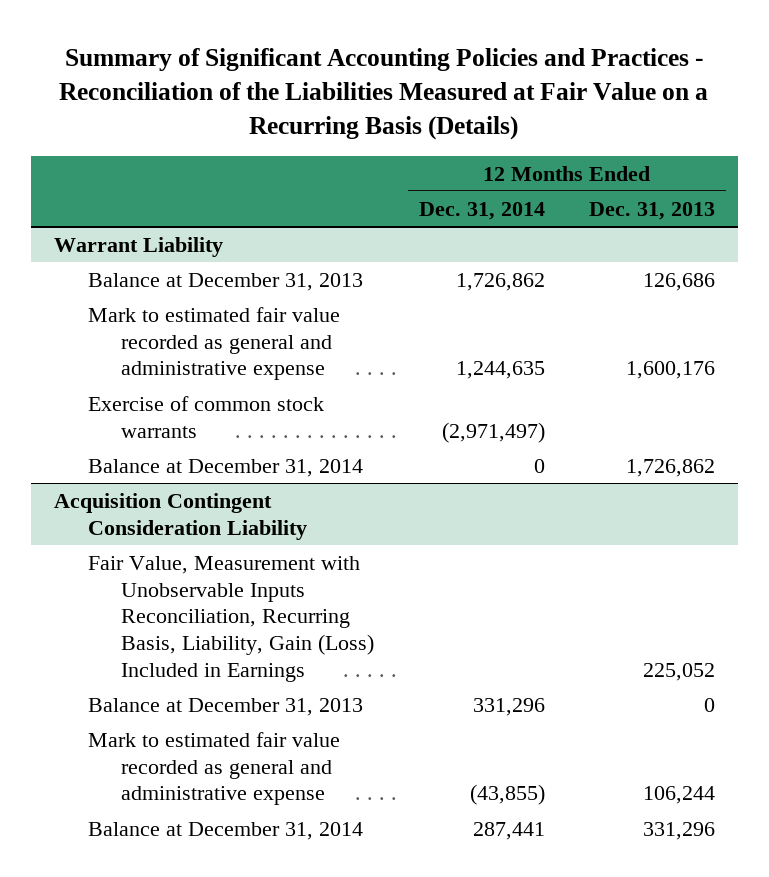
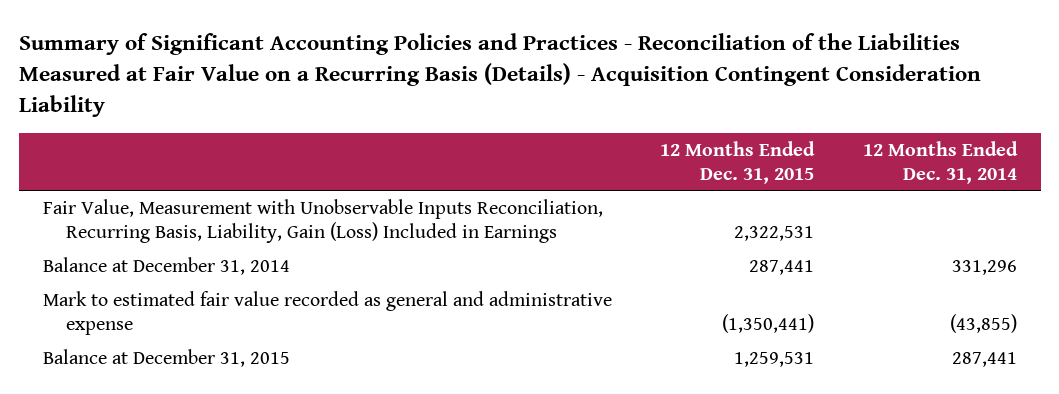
- Summary of Significant Accounting Policies and Practices - Reconciliation of the Liabilities Measured at Fair Value on a Recurring Basis (Details)
+ Summary of Significant Accounting Policies and Practices - Reconciliation of the Liabilities Measured at Fair Value on a Recurring Basis (Details) - Acquisition Contingent Consideration Liability
- | 12 Months Ended Dec. 31, 2014 | 12 Months Ended Dec. 31, 2013
+ | 12 Months Ended Dec. 31, 2015 | 12 Months Ended Dec. 31, 2014
- Warrant Liability
- Balance at December 31, 2013 | 1,726,862 | 126,686
- Mark to estimated fair value recorded as general and administrative expense | 1,244,635 | 1,600,176
- Exercise of common stock warrants | (2,971,497) |
- Balance at December 31, 2014 | 0 | 1,726,862
- Acquisition Contingent Consideration Liability
- Balance at December 31, 2013 | 331,296 | 0
+ Balance at December 31, 2014 | 287,441 | 331,296
- Balance at December 31, 2014 | 287,441 | 331,296
+ Balance at December 31, 2015 | 1,259,531 | 287,441

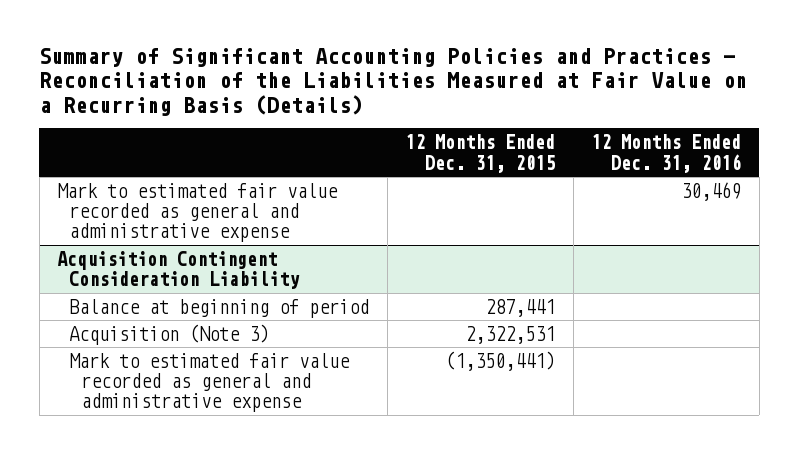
- Summary of Significant Accounting Policies and Practices - Reconciliation of the Liabilities Measured at Fair Value on a Recurring Basis (Details) - Acquisition Contingent Consideration Liability
+ Summary of Significant Accounting Policies and Practices - Reconciliation of the Liabilities Measured at Fair Value on a Recurring Basis (Details)
- | 12 Months Ended Dec. 31, 2015 | 12 Months Ended Dec. 31, 2014
+ | 12 Months Ended Dec. 31, 2015 | 12 Months Ended Dec. 31, 2016
- Fair Value, Measurement with Unobservable Inputs Reconciliation, Recurring Basis, Liability, Gain (Loss) Included in Earnings | 2,322,531 |
- Balance at December 31, 2014 | 287,441 | 331,296
+ Mark to estimated fair value recorded as general and administrative expense | | 30,469
+ Acquisition Contingent Consideration Liability
+ Balance at beginning of period | 287,441 |
+ Acquisition (Note 3) | 2,322,531 |
- Balance at December 31, 2015 | 1,259,531 | 287,441

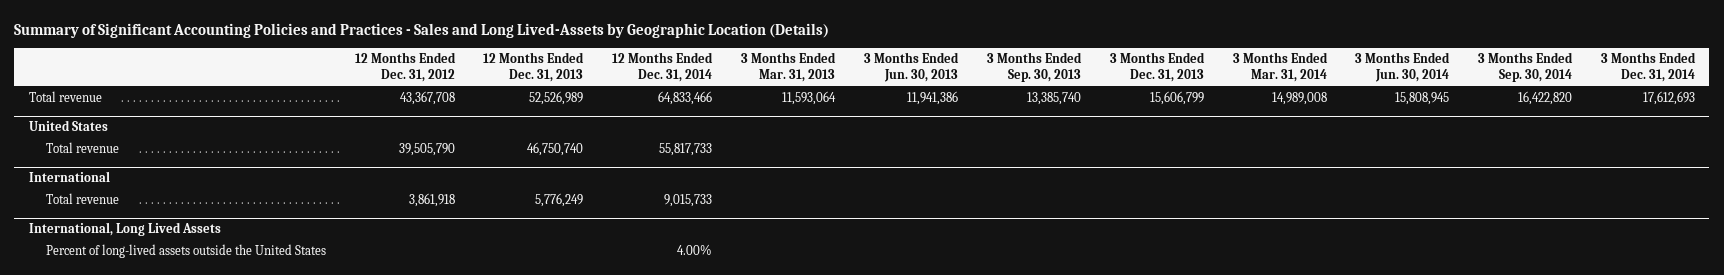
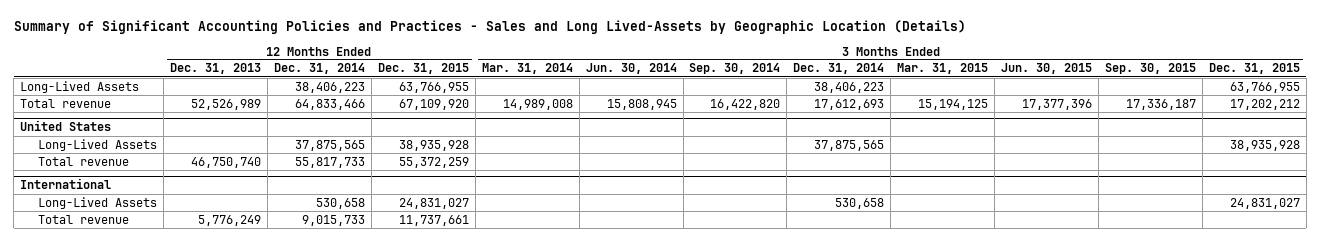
- | 12 Months Ended Dec. 31, 2012 | 12 Months Ended Dec. 31, 2013 | 12 Months Ended Dec. 31, 2014 | 3 Months Ended Mar. 31, 2013 | 3 Months Ended Jun. 30, 2013 | 3 Months Ended Sep. 30, 2013 | 3 Months Ended Dec. 31, 2013 | 3 Months Ended Mar. 31, 2014 | 3 Months Ended Jun. 30, 2014 | 3 Months Ended Sep. 30, 2014 | 3 Months Ended Dec. 31, 2014
+ | 12 Months Ended Dec. 31, 2013 | 12 Months Ended Dec. 31, 2014 | 12 Months Ended Dec. 31, 2015 | 3 Months Ended Mar. 31, 2014 | 3 Months Ended Jun. 30, 2014 | 3 Months Ended Sep. 30, 2014 | 3 Months Ended Dec. 31, 2014 | 3 Months Ended Mar. 31, 2015 | 3 Months Ended Jun. 30, 2015 | 3 Months Ended Sep. 30, 2015 | 3 Months Ended Dec. 31, 2015
+ Long-Lived Assets | | 38,406,223 | 63,766,955 | | | | 38,406,223 | | | | 63,766,955
@ United States
+ Long-Lived Assets | | 37,875,565 | 38,935,928 | | | | 37,875,565 | | | | 38,935,928
@ International
+ Long-Lived Assets | | 530,658 | 24,831,027 | | | | 530,658 | | | | 24,831,027
- International, Long Lived Assets
- Percent of long-lived assets outside the United States | | | 4.00% | | | | | | | |

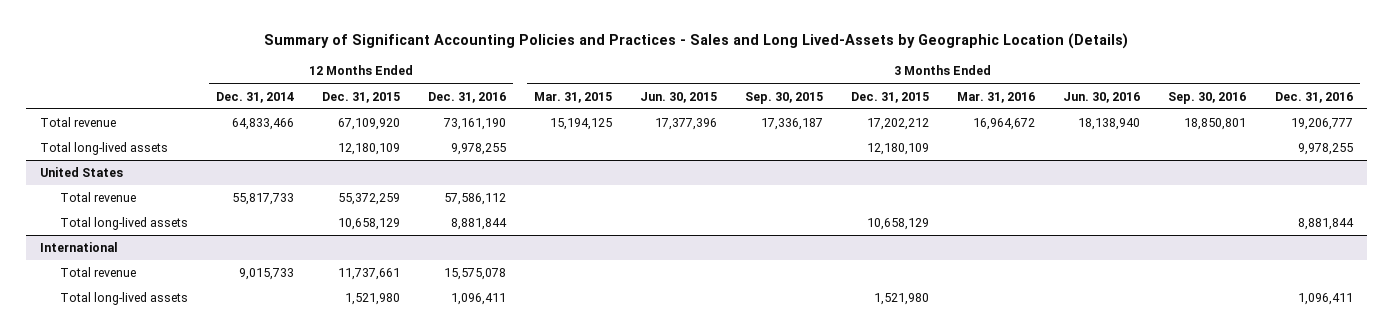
- | 12 Months Ended Dec. 31, 2013 | 12 Months Ended Dec. 31, 2014 | 12 Months Ended Dec. 31, 2015 | 3 Months Ended Mar. 31, 2014 | 3 Months Ended Jun. 30, 2014 | 3 Months Ended Sep. 30, 2014 | 3 Months Ended Dec. 31, 2014 | 3 Months Ended Mar. 31, 2015 | 3 Months Ended Jun. 30, 2015 | 3 Months Ended Sep. 30, 2015 | 3 Months Ended Dec. 31, 2015
+ | 12 Months Ended Dec. 31, 2014 | 12 Months Ended Dec. 31, 2015 | 12 Months Ended Dec. 31, 2016 | 3 Months Ended Mar. 31, 2015 | 3 Months Ended Jun. 30, 2015 | 3 Months Ended Sep. 30, 2015 | 3 Months Ended Dec. 31, 2015 | 3 Months Ended Mar. 31, 2016 | 3 Months Ended Jun. 30, 2016 | 3 Months Ended Sep. 30, 2016 | 3 Months Ended Dec. 31, 2016
- Long-Lived Assets | | 38,406,223 | 63,766,955 | | | | 38,406,223 | | | | 63,766,955
+ Total long-lived assets | | 12,180,109 | 9,978,255 | | | | 12,180,109 | | | | 9,978,255
@ United States
- Long-Lived Assets | | 37,875,565 | 38,935,928 | | | | 37,875,565 | | | | 38,935,928
+ Total long-lived assets | | 10,658,129 | 8,881,844 | | | | 10,658,129 | | | | 8,881,844
@ International
- Long-Lived Assets | | 530,658 | 24,831,027 | | | | 530,658 | | | | 24,831,027
+ Total long-lived assets | | 1,521,980 | 1,096,411 | | | | 1,521,980 | | | | 1,096,411

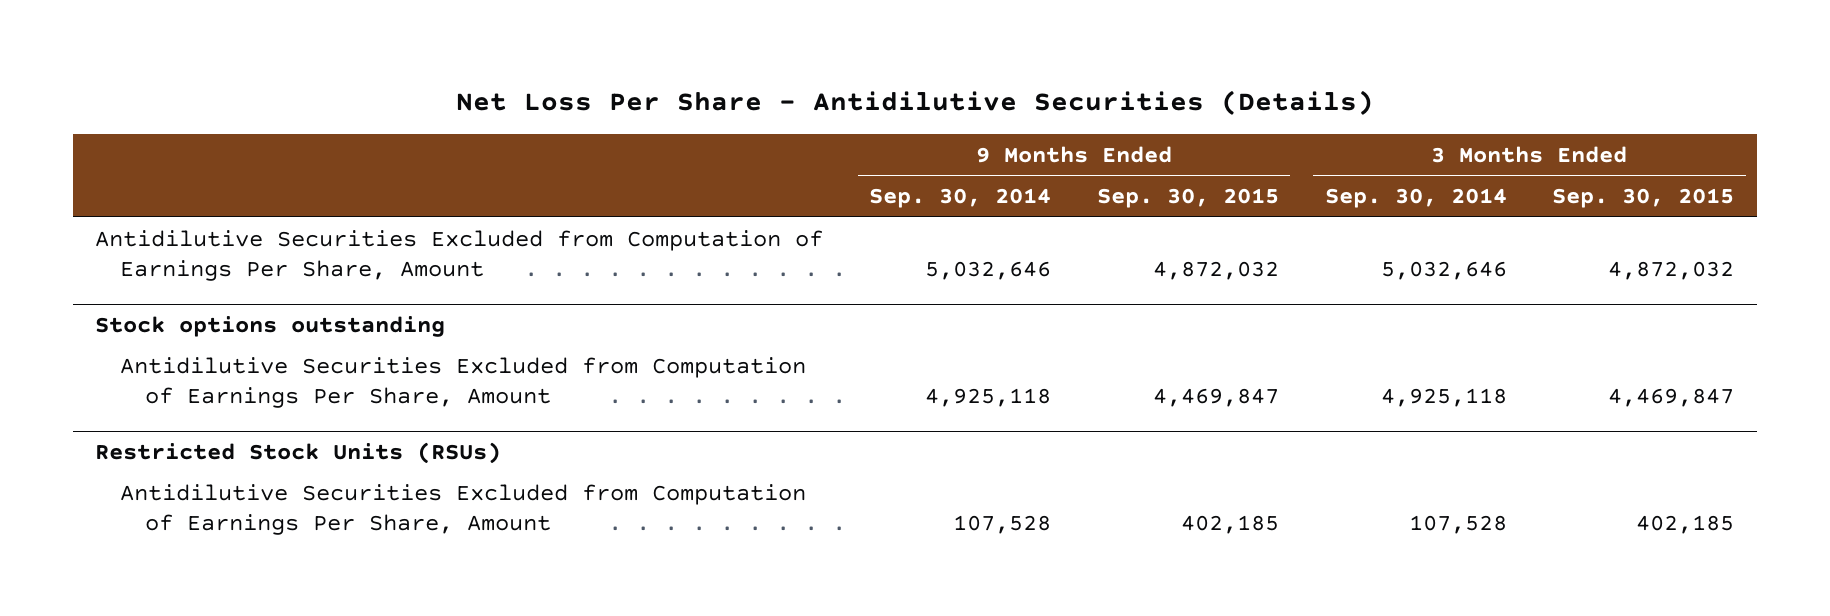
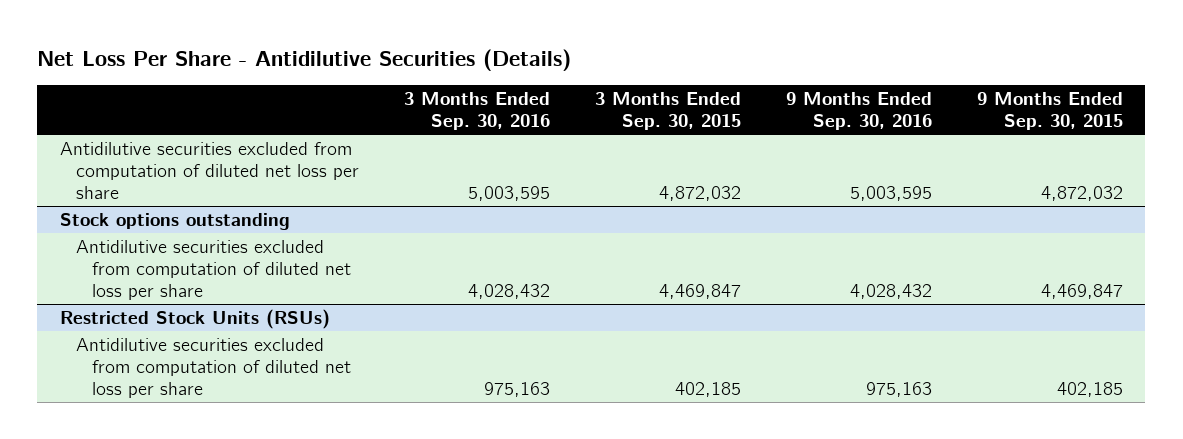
- | 9 Months Ended Sep. 30, 2014 | 9 Months Ended Sep. 30, 2015 | 3 Months Ended Sep. 30, 2014 | 3 Months Ended Sep. 30, 2015
+ | 3 Months Ended Sep. 30, 2016 | 3 Months Ended Sep. 30, 2015 | 9 Months Ended Sep. 30, 2016 | 9 Months Ended Sep. 30, 2015
- Antidilutive Securities Excluded from Computation of Earnings Per Share, Amount | 5,032,646 | 4,872,032 | 5,032,646 | 4,872,032
+ Antidilutive securities excluded from computation of diluted net loss per share | 5,003,595 | 4,872,032 | 5,003,595 | 4,872,032
@ Stock options outstanding
- Antidilutive Securities Excluded from Computation of Earnings Per Share, Amount | 4,925,118 | 4,469,847 | 4,925,118 | 4,469,847
+ Antidilutive securities excluded from computation of diluted net loss per share | 4,028,432 | 4,469,847 | 4,028,432 | 4,469,847
@ Restricted Stock Units (RSUs)
- Antidilutive Securities Excluded from Computation of Earnings Per Share, Amount | 107,528 | 402,185 | 107,528 | 402,185
+ Antidilutive securities excluded from computation of diluted net loss per share | 975,163 | 402,185 | 975,163 | 402,185

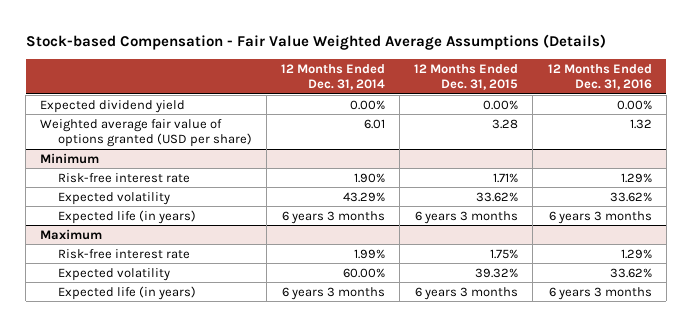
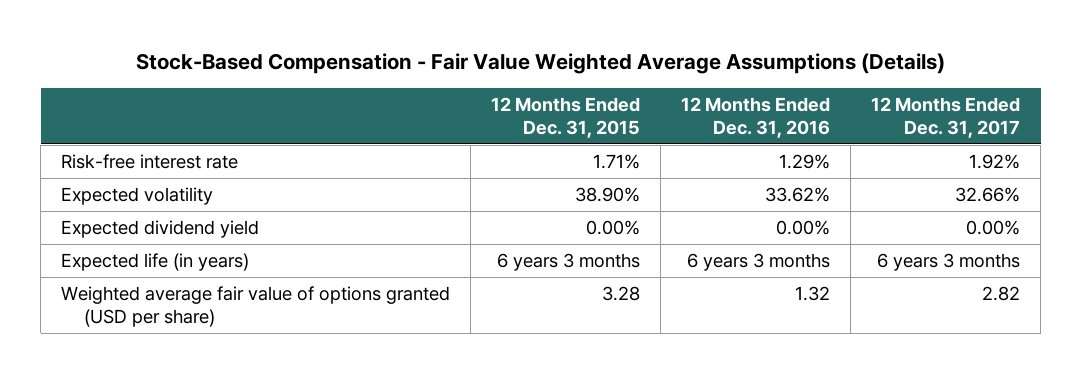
- Stock-based Compensation - Fair Value Weighted Average Assumptions (Details)
+ Stock-Based Compensation - Fair Value Weighted Average Assumptions (Details)
- | 12 Months Ended Dec. 31, 2014 | 12 Months Ended Dec. 31, 2015 | 12 Months Ended Dec. 31, 2016
+ | 12 Months Ended Dec. 31, 2015 | 12 Months Ended Dec. 31, 2016 | 12 Months Ended Dec. 31, 2017
- Minimum
- Expected volatility | 43.29% | 33.62% | 33.62%
- Expected life (in years) | 6 years 3 months | 6 years 3 months | 6 years 3 months
- Maximum
- Risk-free interest rate | 1.99% | 1.75% | 1.29%
- Expected volatility | 60.00% | 39.32% | 33.62%
+ Expected volatility | 38.90% | 33.62% | 32.66%
moved down: Expected dividend yield | 0.00% | 0.00% | 0.00%
moved down: Weighted average fair value of options granted (USD per share) | 3.28 | 1.32 | 2.82

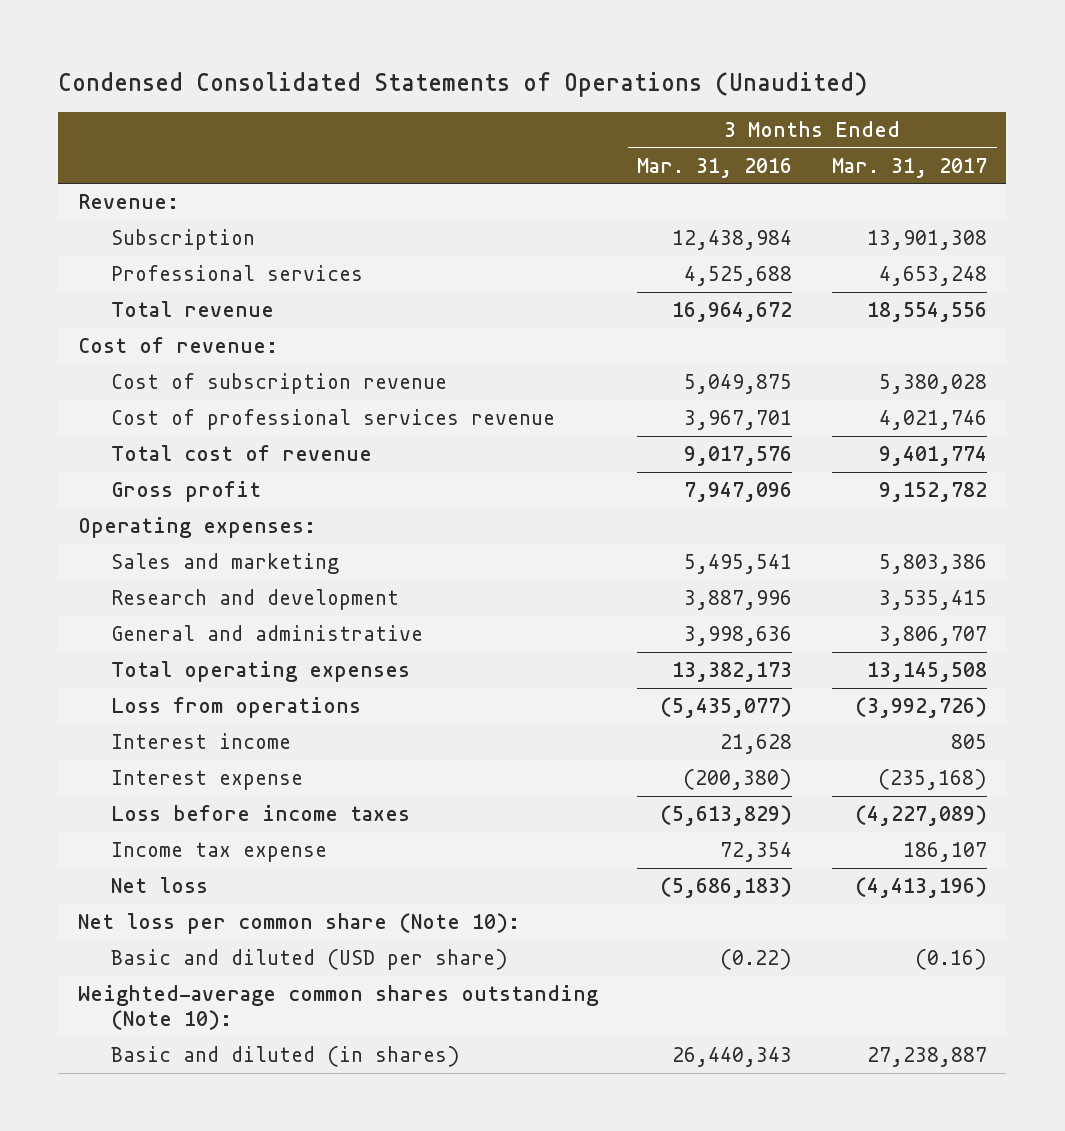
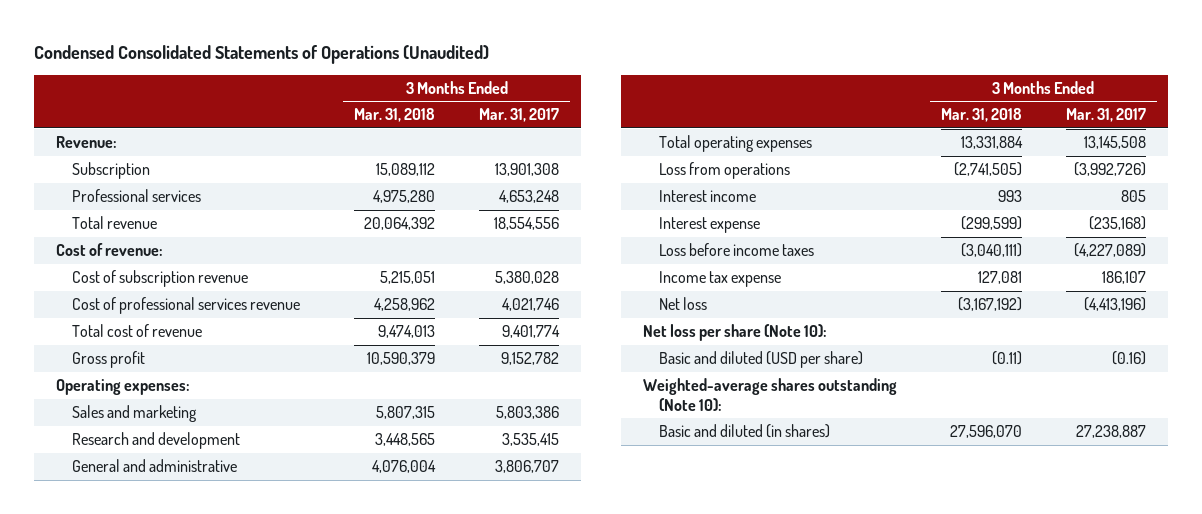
- | 3 Months Ended Mar. 31, 2016 | 3 Months Ended Mar. 31, 2017
+ | 3 Months Ended Mar. 31, 2018 | 3 Months Ended Mar. 31, 2017
- Net loss per common share (Note 10):
+ Net loss per share (Note 10):
- Weighted-average common shares outstanding (Note 10):
+ Weighted-average shares outstanding (Note 10):

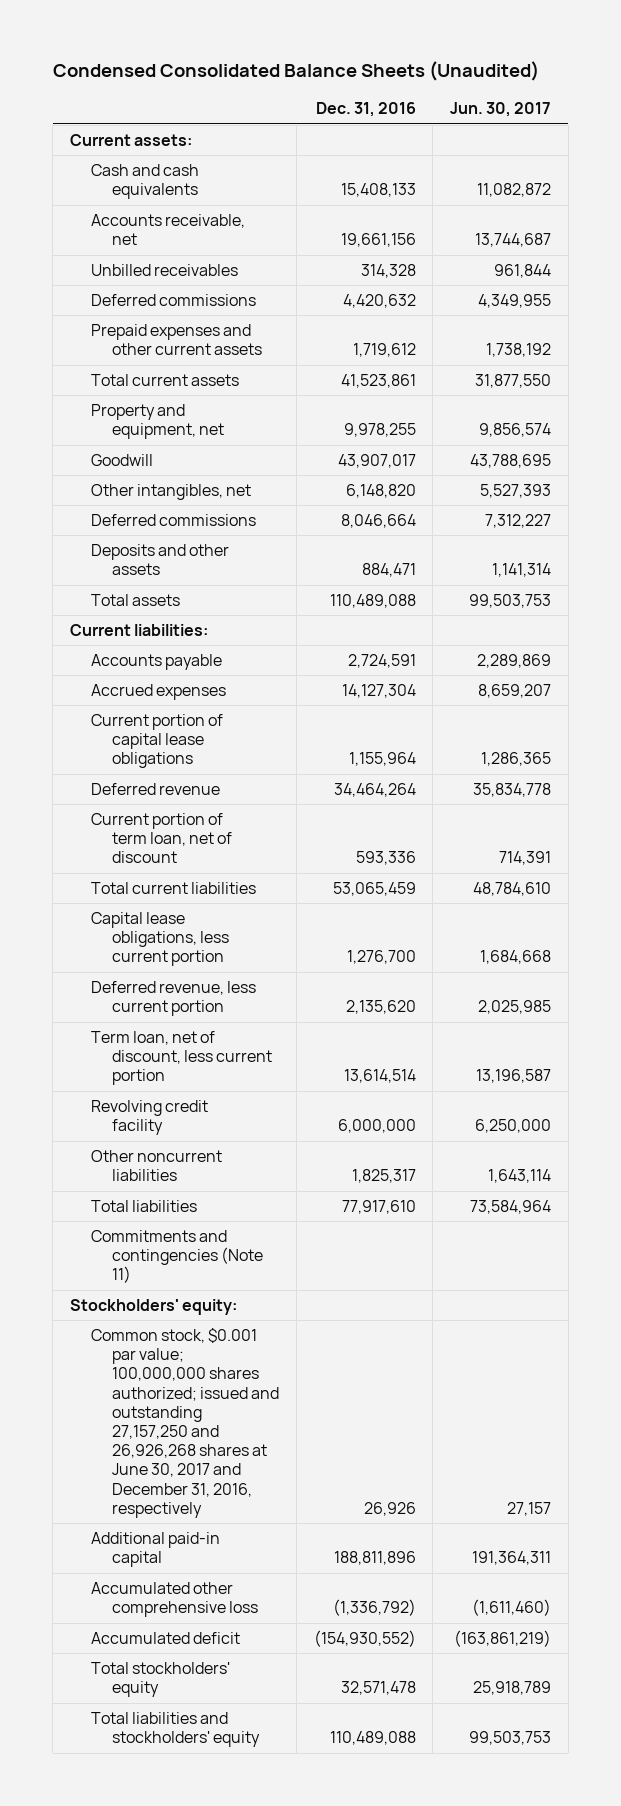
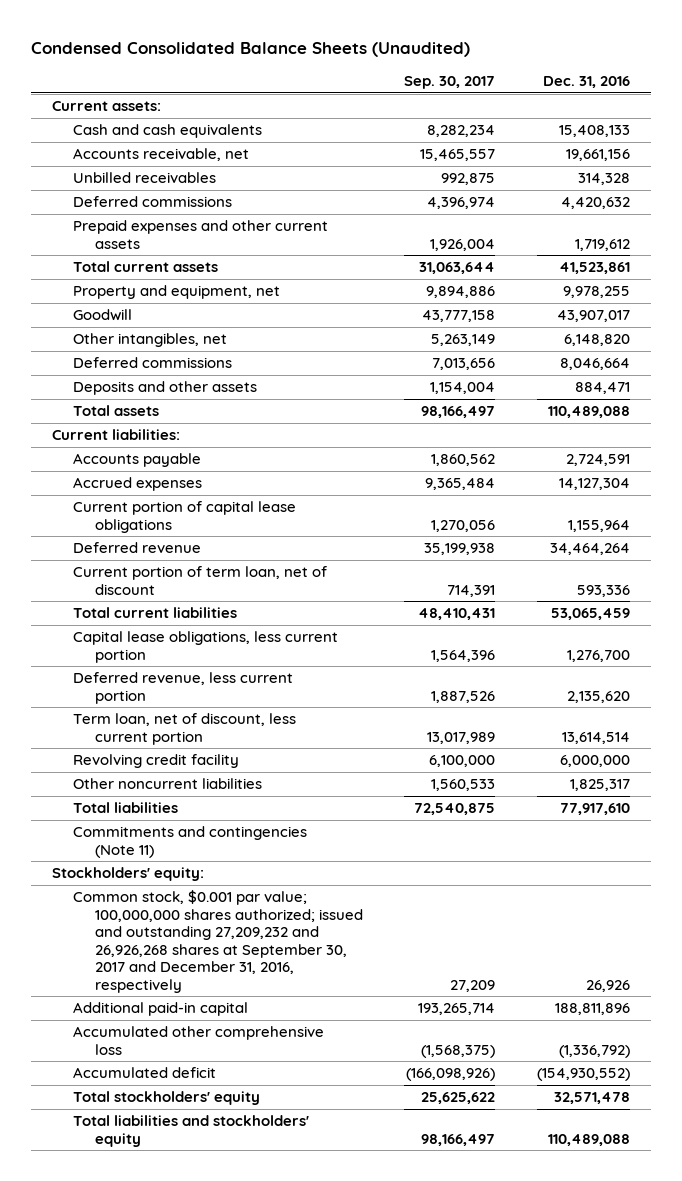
- | Dec. 31, 2016 | Jun. 30, 2017
+ | Sep. 30, 2017 | Dec. 31, 2016
- Common stock, $0.001 par value; 100,000,000 shares authorized; issued and outstanding 27,157,250 and 26,926,268 shares at June 30, 2017 and December 31, 2016, respectively | 26,926 | 27,157
+ Common stock, $0.001 par value; 100,000,000 shares authorized; issued and outstanding 27,209,232 and 26,926,268 shares at September 30, 2017 and December 31, 2016, respectively | 27,209 | 26,926

